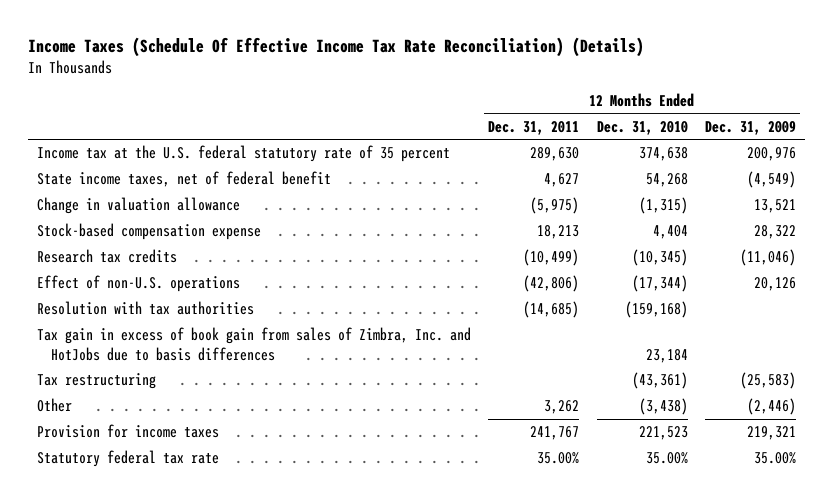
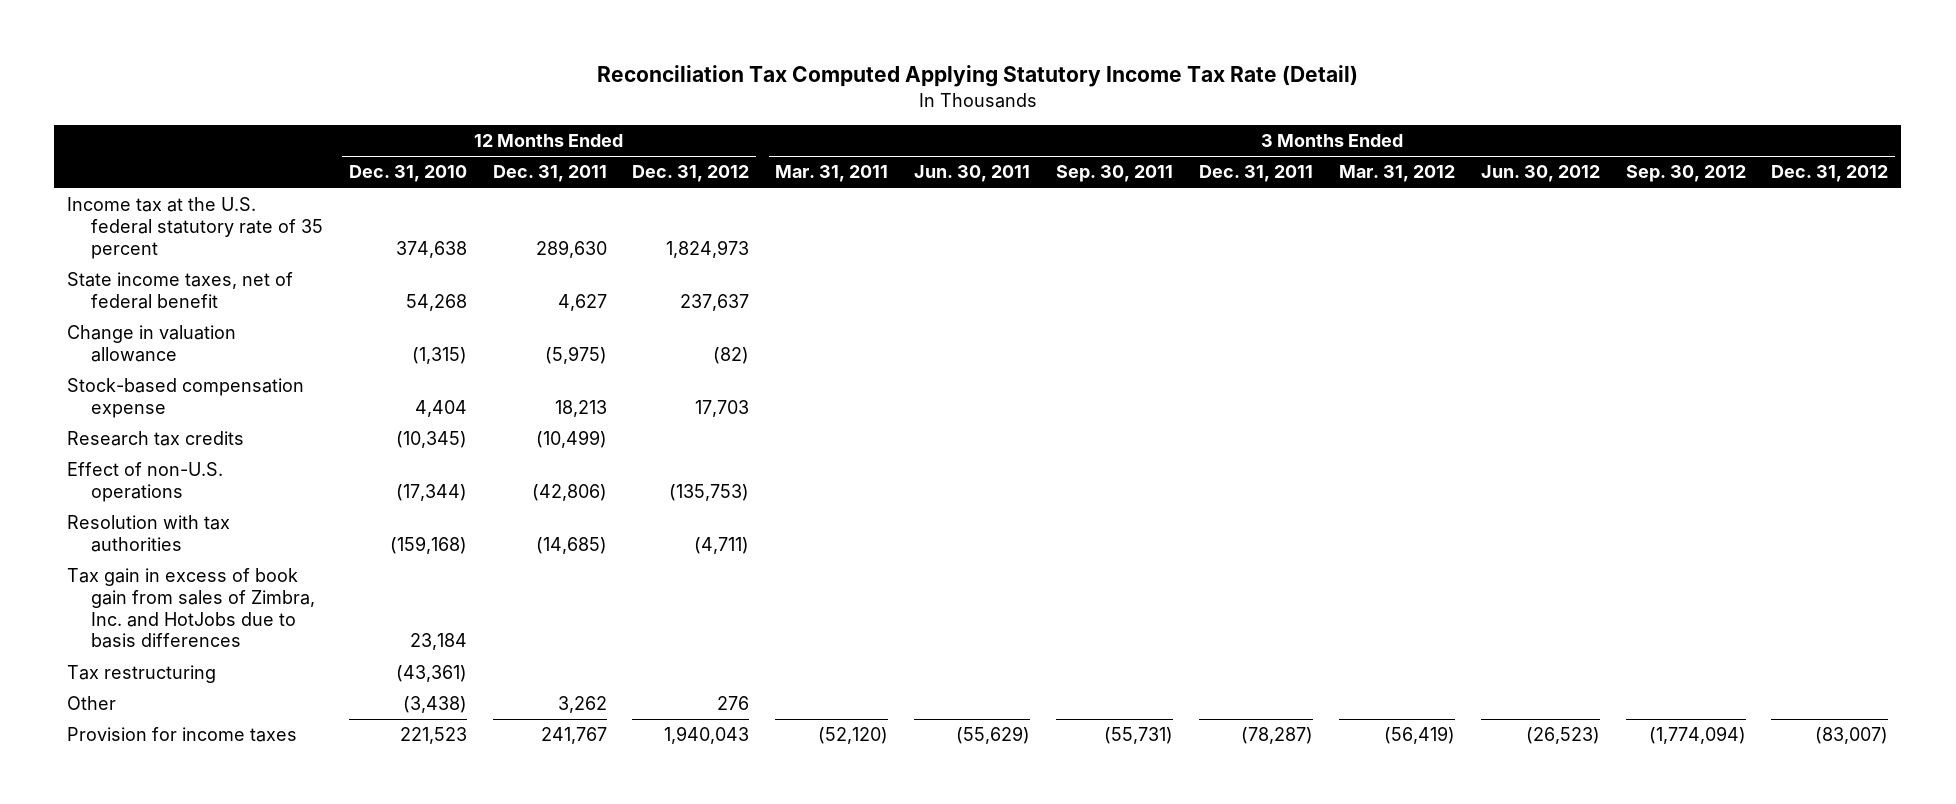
- Income Taxes (Schedule Of Effective Income Tax Rate Reconciliation) (Details)
+ Reconciliation Tax Computed Applying Statutory Income Tax Rate (Detail)
- | 12 Months Ended Dec. 31, 2011 | 12 Months Ended Dec. 31, 2010 | 12 Months Ended Dec. 31, 2009
+ | 12 Months Ended Dec. 31, 2010 | 12 Months Ended Dec. 31, 2011 | 12 Months Ended Dec. 31, 2012 | 3 Months Ended Mar. 31, 2011 | 3 Months Ended Jun. 30, 2011 | 3 Months Ended Sep. 30, 2011 | 3 Months Ended Dec. 31, 2011 | 3 Months Ended Mar. 31, 2012 | 3 Months Ended Jun. 30, 2012 | 3 Months Ended Sep. 30, 2012 | 3 Months Ended Dec. 31, 2012
- Statutory federal tax rate | 35.00% | 35.00% | 35.00%

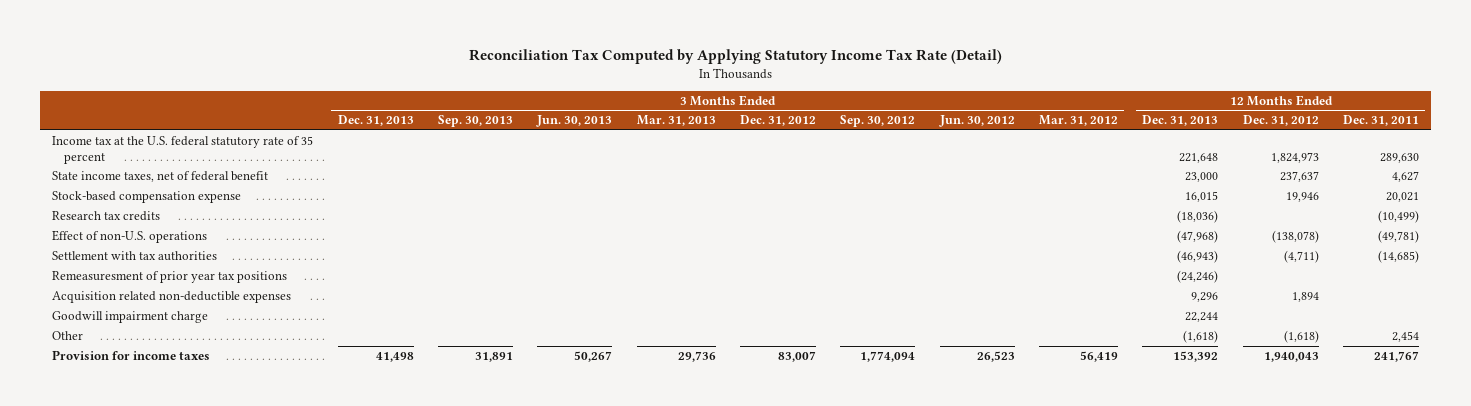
- Reconciliation Tax Computed Applying Statutory Income Tax Rate (Detail)
+ Reconciliation Tax Computed by Applying Statutory Income Tax Rate (Detail)
- | 12 Months Ended Dec. 31, 2010 | 12 Months Ended Dec. 31, 2011 | 12 Months Ended Dec. 31, 2012 | 3 Months Ended Mar. 31, 2011 | 3 Months Ended Jun. 30, 2011 | 3 Months Ended Sep. 30, 2011 | 3 Months Ended Dec. 31, 2011 | 3 Months Ended Mar. 31, 2012 | 3 Months Ended Jun. 30, 2012 | 3 Months Ended Sep. 30, 2012 | 3 Months Ended Dec. 31, 2012
+ | 3 Months Ended Dec. 31, 2013 | 3 Months Ended Sep. 30, 2013 | 3 Months Ended Jun. 30, 2013 | 3 Months Ended Mar. 31, 2013 | 3 Months Ended Dec. 31, 2012 | 3 Months Ended Sep. 30, 2012 | 3 Months Ended Jun. 30, 2012 | 3 Months Ended Mar. 31, 2012 | 12 Months Ended Dec. 31, 2013 | 12 Months Ended Dec. 31, 2012 | 12 Months Ended Dec. 31, 2011
- Change in valuation allowance | (1,315) | (5,975) | (82) | | | | | | | |
- Stock-based compensation expense | 4,404 | 18,213 | 17,703 | | | | | | | |
+ Stock-based compensation expense | | | | | | | | | 16,015 | 19,946 | 20,021
- Effect of non-U.S. operations | (17,344) | (42,806) | (135,753) | | | | | | | |
- Resolution with tax authorities | (159,168) | (14,685) | (4,711) | | | | | | | |
- Tax gain in excess of book gain from sales of Zimbra, Inc. and HotJobs due to basis differences | 23,184 | | | | | | | | | |
- Tax restructuring | (43,361) | | | | | | | | | |
- Other | (3,438) | 3,262 | 276 | | | | | | | |
- Provision for income taxes | 221,523 | 241,767 | 1,940,043 | (52,120) | (55,629) | (55,731) | (78,287) | (56,419) | (26,523) | (1,774,094) | (83,007)
+ Effect of non-U.S. operations | | | | | | | | | (47,968) | (138,078) | (49,781)
+ Settlement with tax authorities | | | | | | | | | (46,943) | (4,711) | (14,685)
+ Remeasuresment of prior year tax positions | | | | | | | | | (24,246) | |
+ Acquisition related non-deductible expenses | | | | | | | | | 9,296 | 1,894 |
+ Goodwill impairment charge | | | | | | | | | 22,244 | |
+ Other | | | | | | | | | (1,618) | (1,618) | 2,454
+ Provision for income taxes | 41,498 | 31,891 | 50,267 | 29,736 | 83,007 | 1,774,094 | 26,523 | 56,419 | 153,392 | 1,940,043 | 241,767

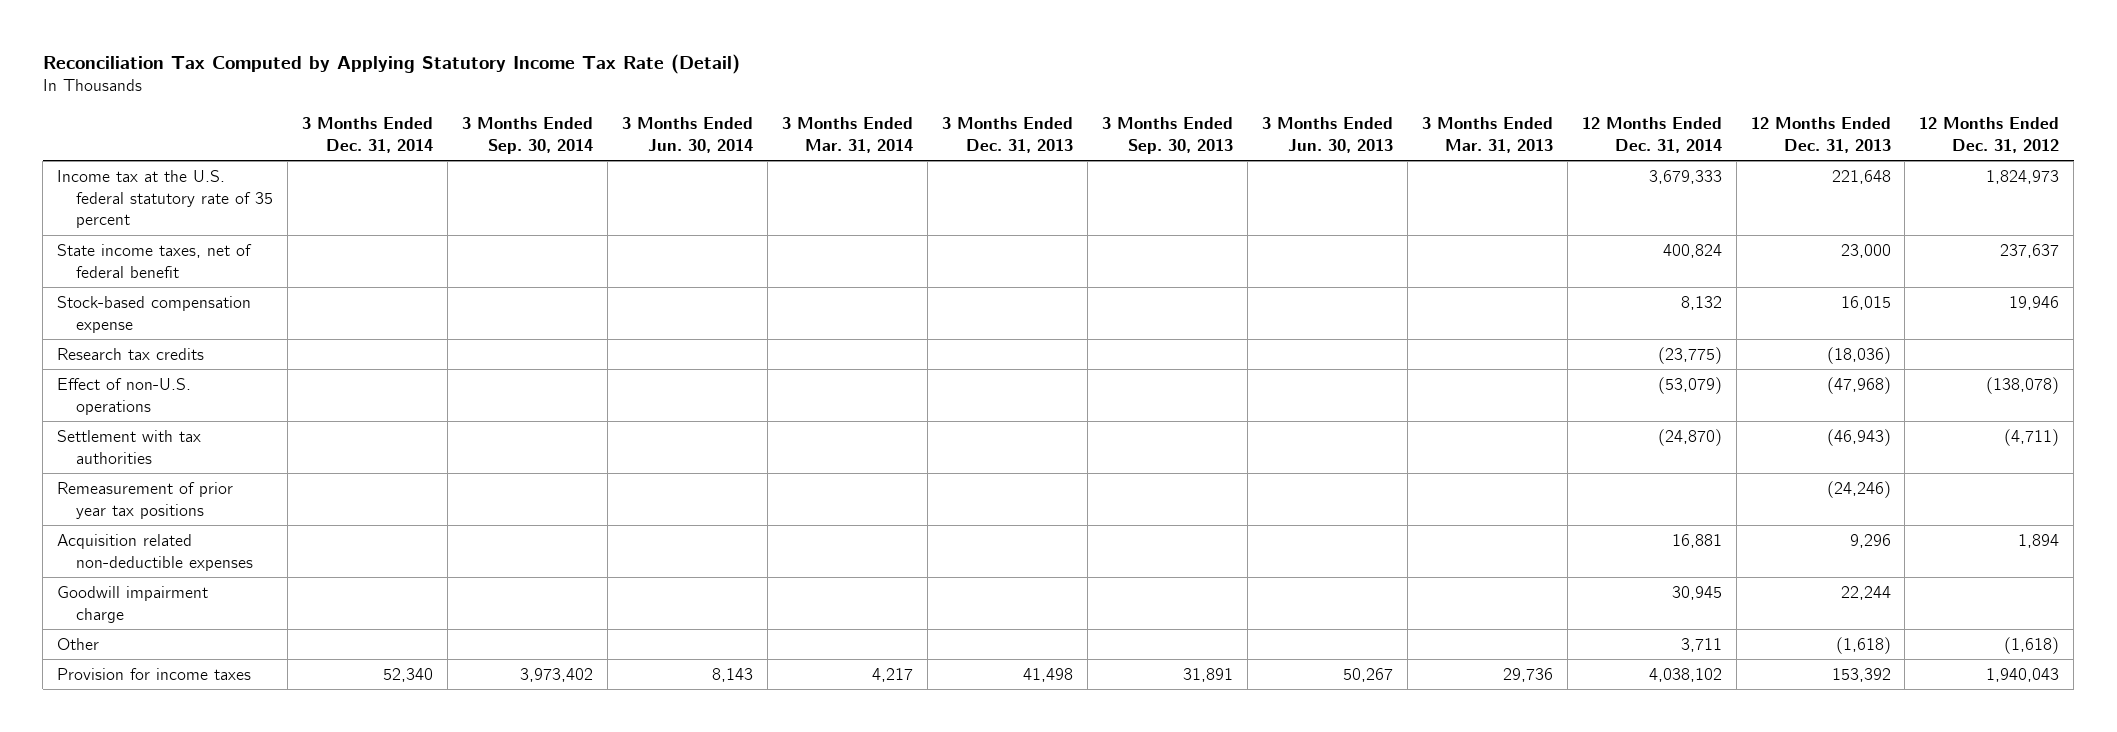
- | 3 Months Ended Dec. 31, 2013 | 3 Months Ended Sep. 30, 2013 | 3 Months Ended Jun. 30, 2013 | 3 Months Ended Mar. 31, 2013 | 3 Months Ended Dec. 31, 2012 | 3 Months Ended Sep. 30, 2012 | 3 Months Ended Jun. 30, 2012 | 3 Months Ended Mar. 31, 2012 | 12 Months Ended Dec. 31, 2013 | 12 Months Ended Dec. 31, 2012 | 12 Months Ended Dec. 31, 2011
+ | 3 Months Ended Dec. 31, 2014 | 3 Months Ended Sep. 30, 2014 | 3 Months Ended Jun. 30, 2014 | 3 Months Ended Mar. 31, 2014 | 3 Months Ended Dec. 31, 2013 | 3 Months Ended Sep. 30, 2013 | 3 Months Ended Jun. 30, 2013 | 3 Months Ended Mar. 31, 2013 | 12 Months Ended Dec. 31, 2014 | 12 Months Ended Dec. 31, 2013 | 12 Months Ended Dec. 31, 2012
- Remeasuresment of prior year tax positions | | | | | | | | | (24,246) | |
+ Remeasurement of prior year tax positions | | | | | | | | | | (24,246) |

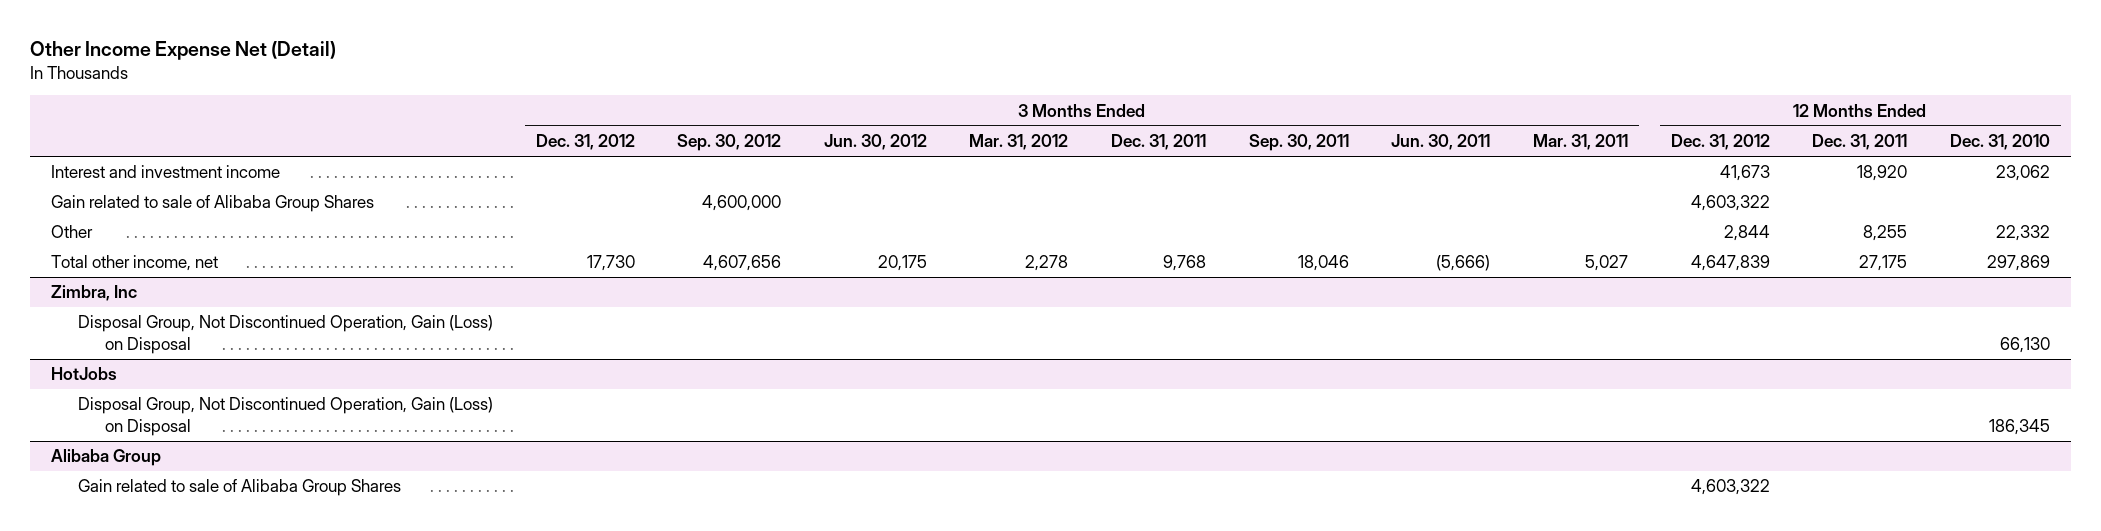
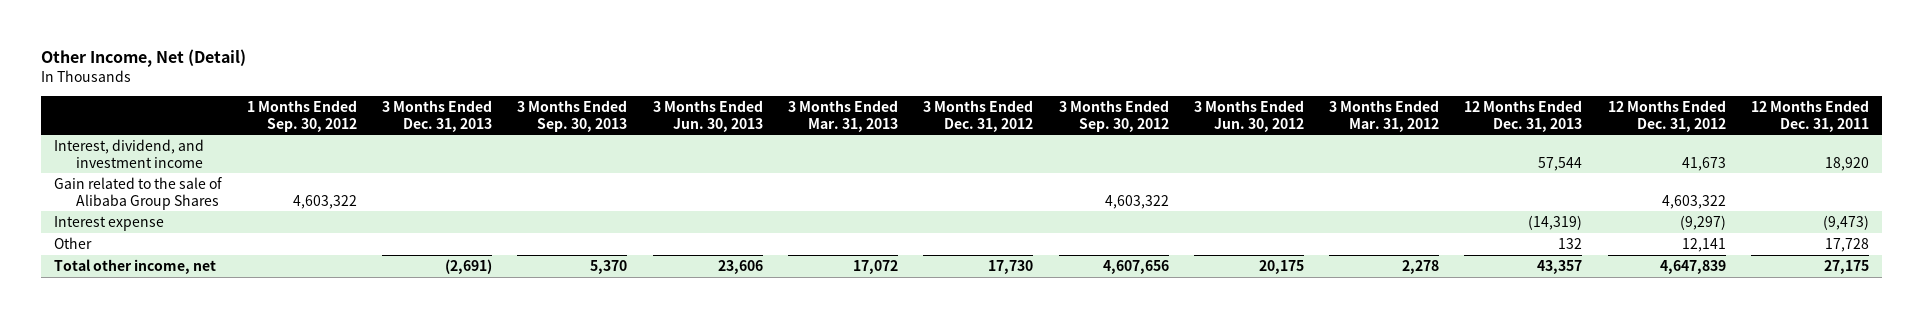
- Other Income Expense Net (Detail)
+ Other Income, Net (Detail)
- | 3 Months Ended Dec. 31, 2012 | 3 Months Ended Sep. 30, 2012 | 3 Months Ended Jun. 30, 2012 | 3 Months Ended Mar. 31, 2012 | 3 Months Ended Dec. 31, 2011 | 3 Months Ended Sep. 30, 2011 | 3 Months Ended Jun. 30, 2011 | 3 Months Ended Mar. 31, 2011 | 12 Months Ended Dec. 31, 2012 | 12 Months Ended Dec. 31, 2011 | 12 Months Ended Dec. 31, 2010
+ | 1 Months Ended Sep. 30, 2012 | 3 Months Ended Dec. 31, 2013 | 3 Months Ended Sep. 30, 2013 | 3 Months Ended Jun. 30, 2013 | 3 Months Ended Mar. 31, 2013 | 3 Months Ended Dec. 31, 2012 | 3 Months Ended Sep. 30, 2012 | 3 Months Ended Jun. 30, 2012 | 3 Months Ended Mar. 31, 2012 | 12 Months Ended Dec. 31, 2013 | 12 Months Ended Dec. 31, 2012 | 12 Months Ended Dec. 31, 2011
- Interest and investment income | | | | | | | | | 41,673 | 18,920 | 23,062
- Gain related to sale of Alibaba Group Shares | | 4,600,000 | | | | | | | 4,603,322 | |
- Other | | | | | | | | | 2,844 | 8,255 | 22,332
+ Interest, dividend, and investment income | | | | | | | | | | 57,544 | 41,673 | 18,920
+ Gain related to the sale of Alibaba Group Shares | 4,603,322 | | | | | | 4,603,322 | | | | 4,603,322 |
+ Interest expense | | | | | | | | | | (14,319) | (9,297) | (9,473)
+ Other | | | | | | | | | | 132 | 12,141 | 17,728
- Zimbra, Inc
- Disposal Group, Not Discontinued Operation, Gain (Loss) on Disposal | | | | | | | | | | | 66,130
- HotJobs
- Disposal Group, Not Discontinued Operation, Gain (Loss) on Disposal | | | | | | | | | | | 186,345
- Alibaba Group
- Gain related to sale of Alibaba Group Shares | | | | | | | | | 4,603,322 | |

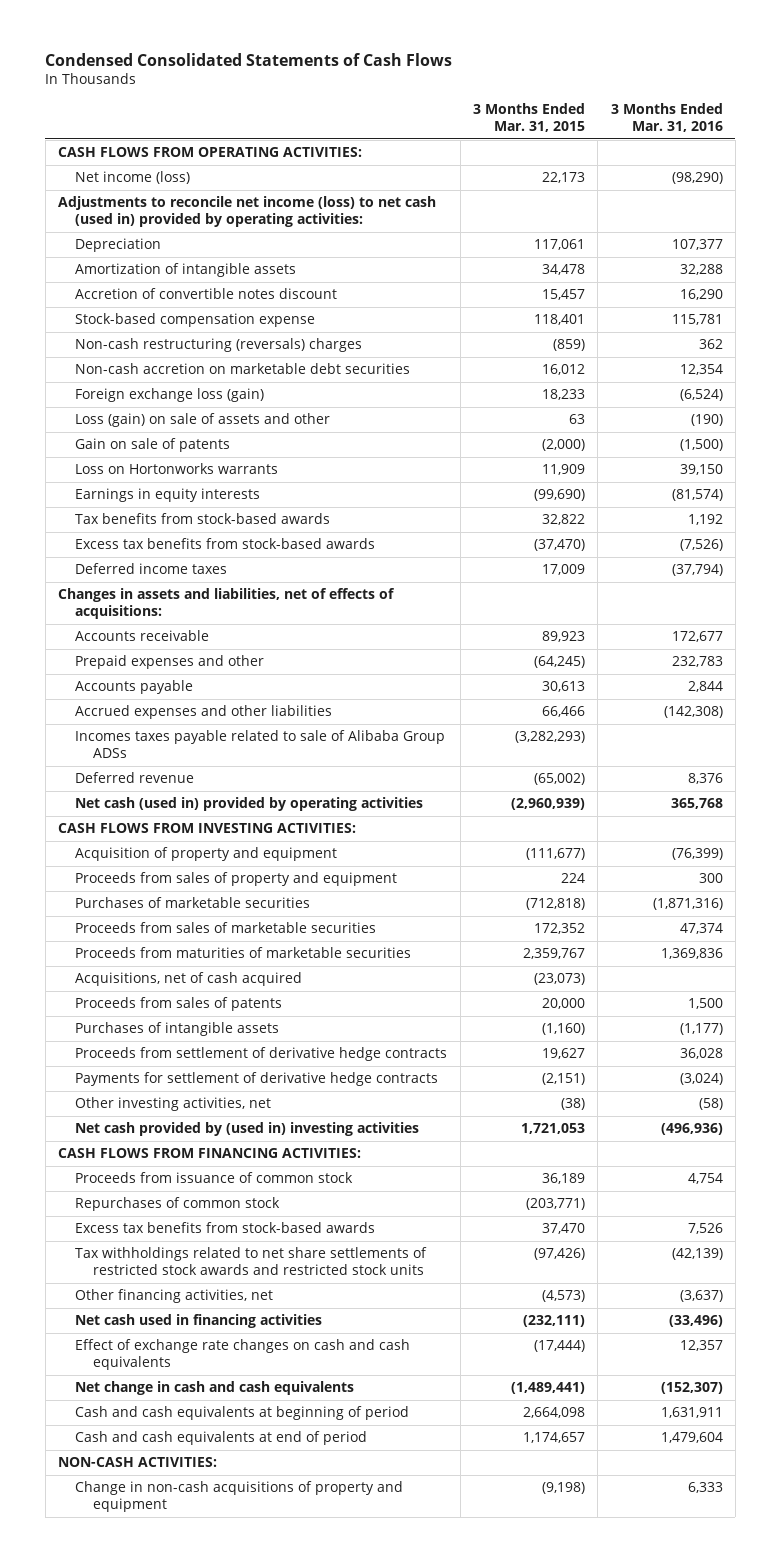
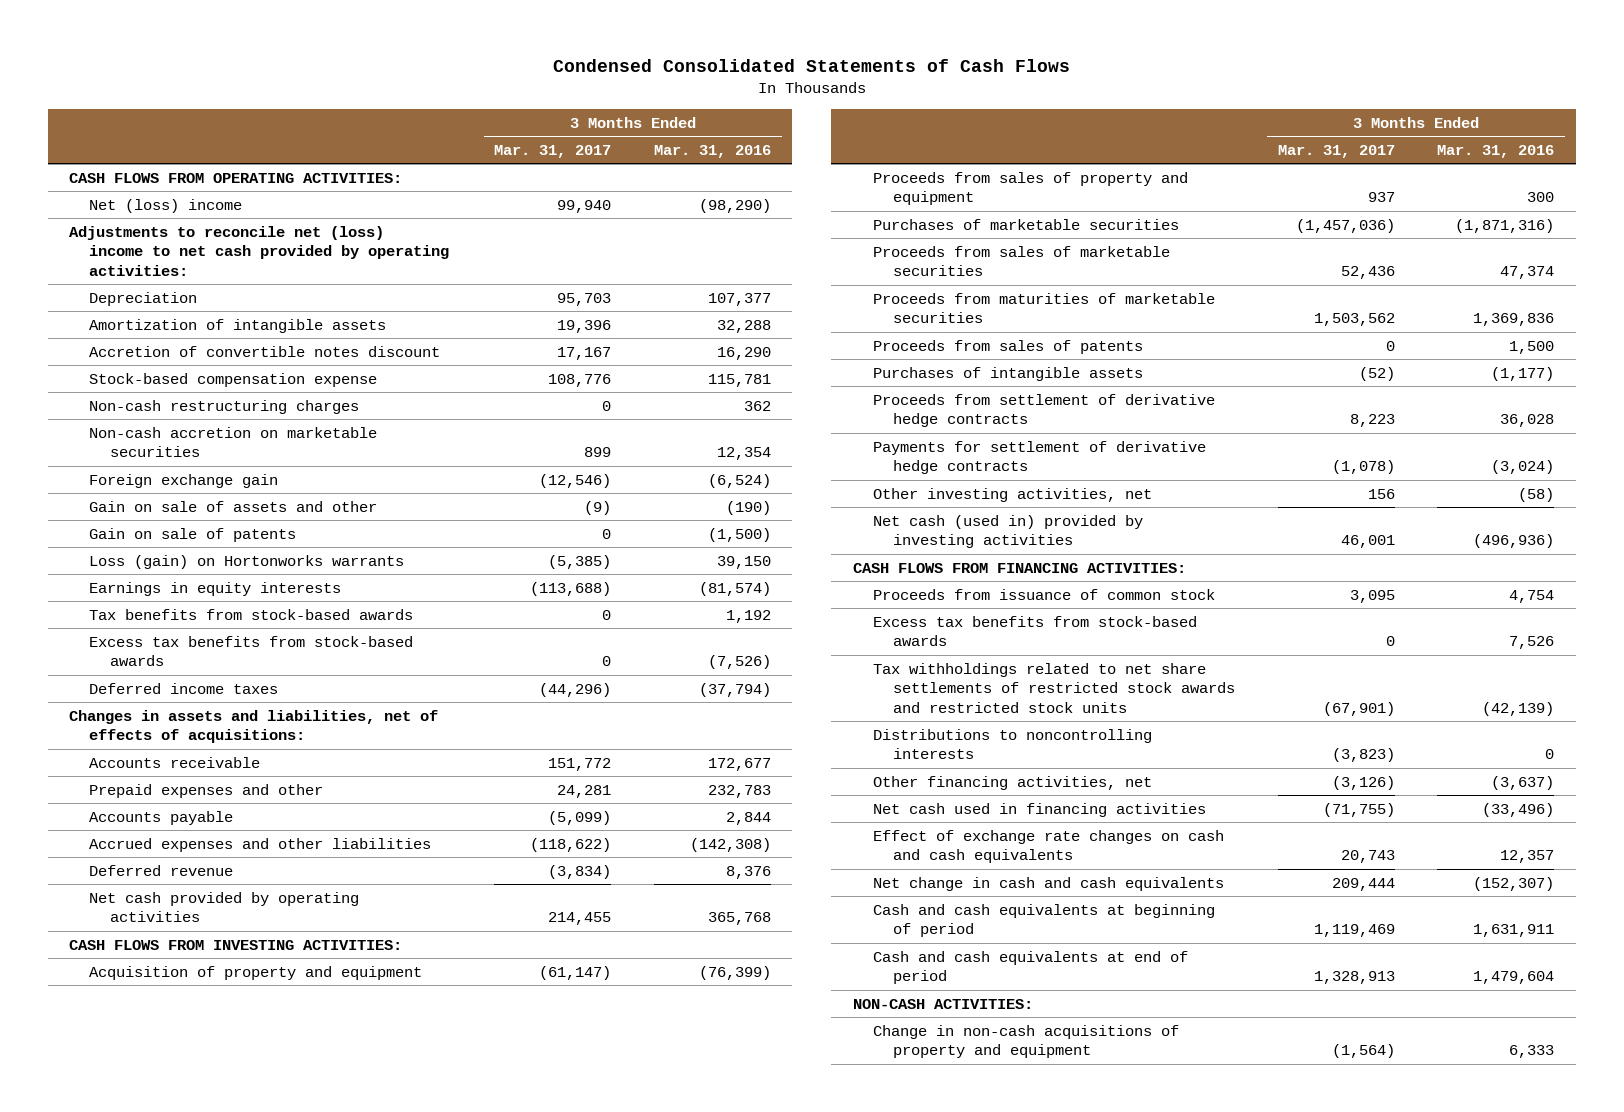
- | 3 Months Ended Mar. 31, 2015 | 3 Months Ended Mar. 31, 2016
+ | 3 Months Ended Mar. 31, 2017 | 3 Months Ended Mar. 31, 2016
- Net income (loss) | 22,173 | (98,290)
- Adjustments to reconcile net income (loss) to net cash (used in) provided by operating activities:
+ Net (loss) income | 99,940 | (98,290)
+ Adjustments to reconcile net (loss) income to net cash provided by operating activities:
- Non-cash restructuring (reversals) charges | (859) | 362
- Non-cash accretion on marketable debt securities | 16,012 | 12,354
- Foreign exchange loss (gain) | 18,233 | (6,524)
- Loss (gain) on sale of assets and other | 63 | (190)
+ Non-cash restructuring charges | 0 | 362
+ Non-cash accretion on marketable securities | 899 | 12,354
+ Foreign exchange gain | (12,546) | (6,524)
+ Gain on sale of assets and other | (9) | (190)
- Loss on Hortonworks warrants | 11,909 | 39,150
+ Loss (gain) on Hortonworks warrants | (5,385) | 39,150
- Incomes taxes payable related to sale of Alibaba Group ADSs | (3,282,293) |
- Net cash (used in) provided by operating activities | (2,960,939) | 365,768
+ Net cash provided by operating activities | 214,455 | 365,768
- Acquisitions, net of cash acquired | (23,073) |
- Net cash provided by (used in) investing activities | 1,721,053 | (496,936)
+ Net cash (used in) provided by investing activities | 46,001 | (496,936)
- Repurchases of common stock | (203,771) |
+ Distributions to noncontrolling interests | (3,823) | 0

